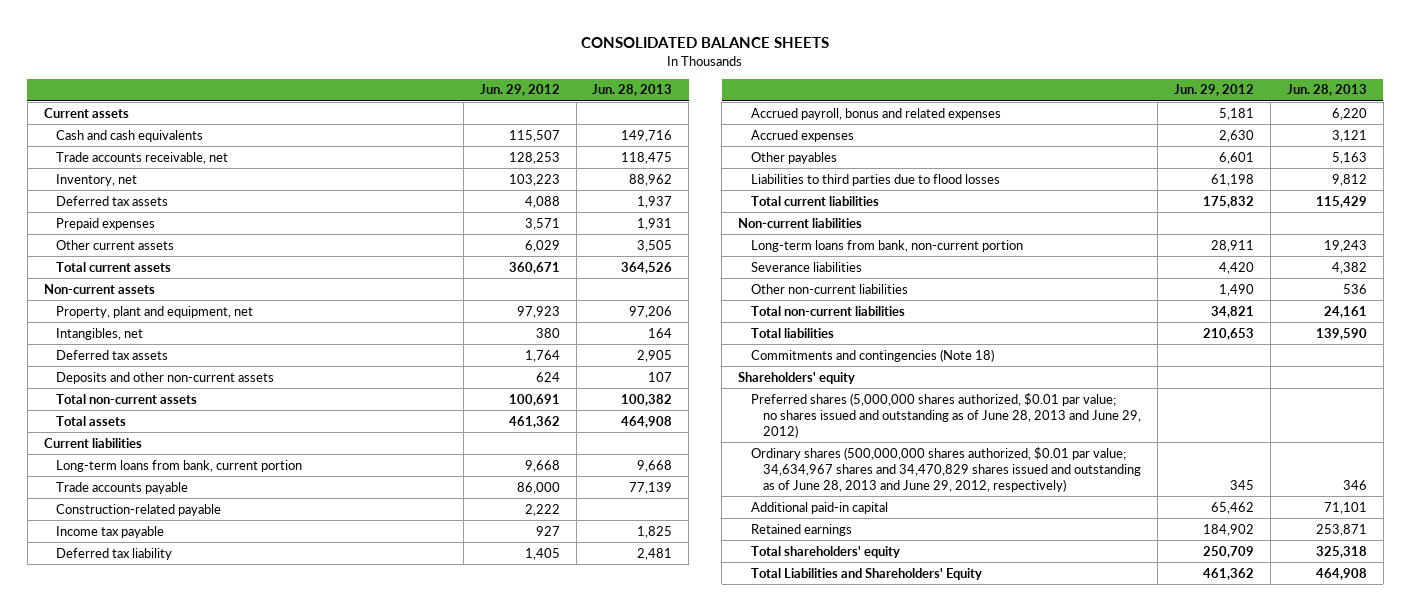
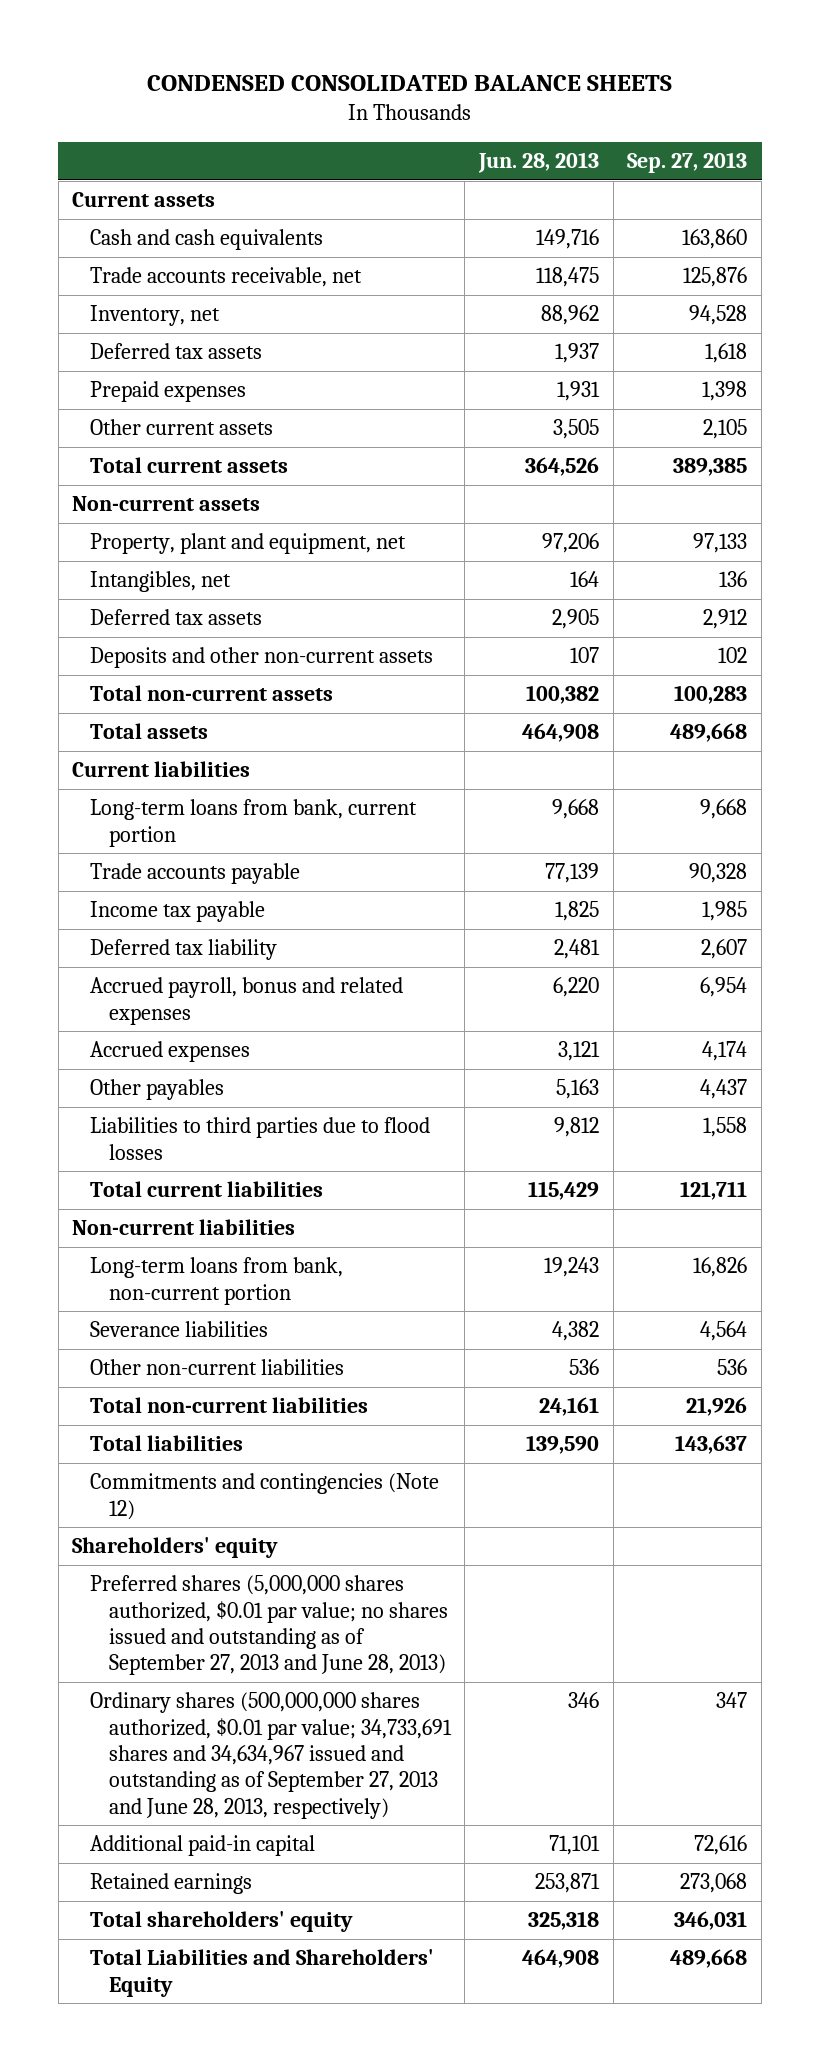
- CONSOLIDATED BALANCE SHEETS
+ CONDENSED CONSOLIDATED BALANCE SHEETS
- | Jun. 29, 2012 | Jun. 28, 2013
+ | Jun. 28, 2013 | Sep. 27, 2013
- Construction-related payable | 2,222 |
- Commitments and contingencies (Note 18)
+ Commitments and contingencies (Note 12)
- Preferred shares (5,000,000 shares authorized, $0.01 par value; no shares issued and outstanding as of June 28, 2013 and June 29, 2012)
- Ordinary shares (500,000,000 shares authorized, $0.01 par value; 34,634,967 shares and 34,470,829 shares issued and outstanding as of June 28, 2013 and June 29, 2012, respectively) | 345 | 346
+ Preferred shares (5,000,000 shares authorized, $0.01 par value; no shares issued and outstanding as of September 27, 2013 and June 28, 2013)
+ Ordinary shares (500,000,000 shares authorized, $0.01 par value; 34,733,691 shares and 34,634,967 issued and outstanding as of September 27, 2013 and June 28, 2013, respectively) | 346 | 347

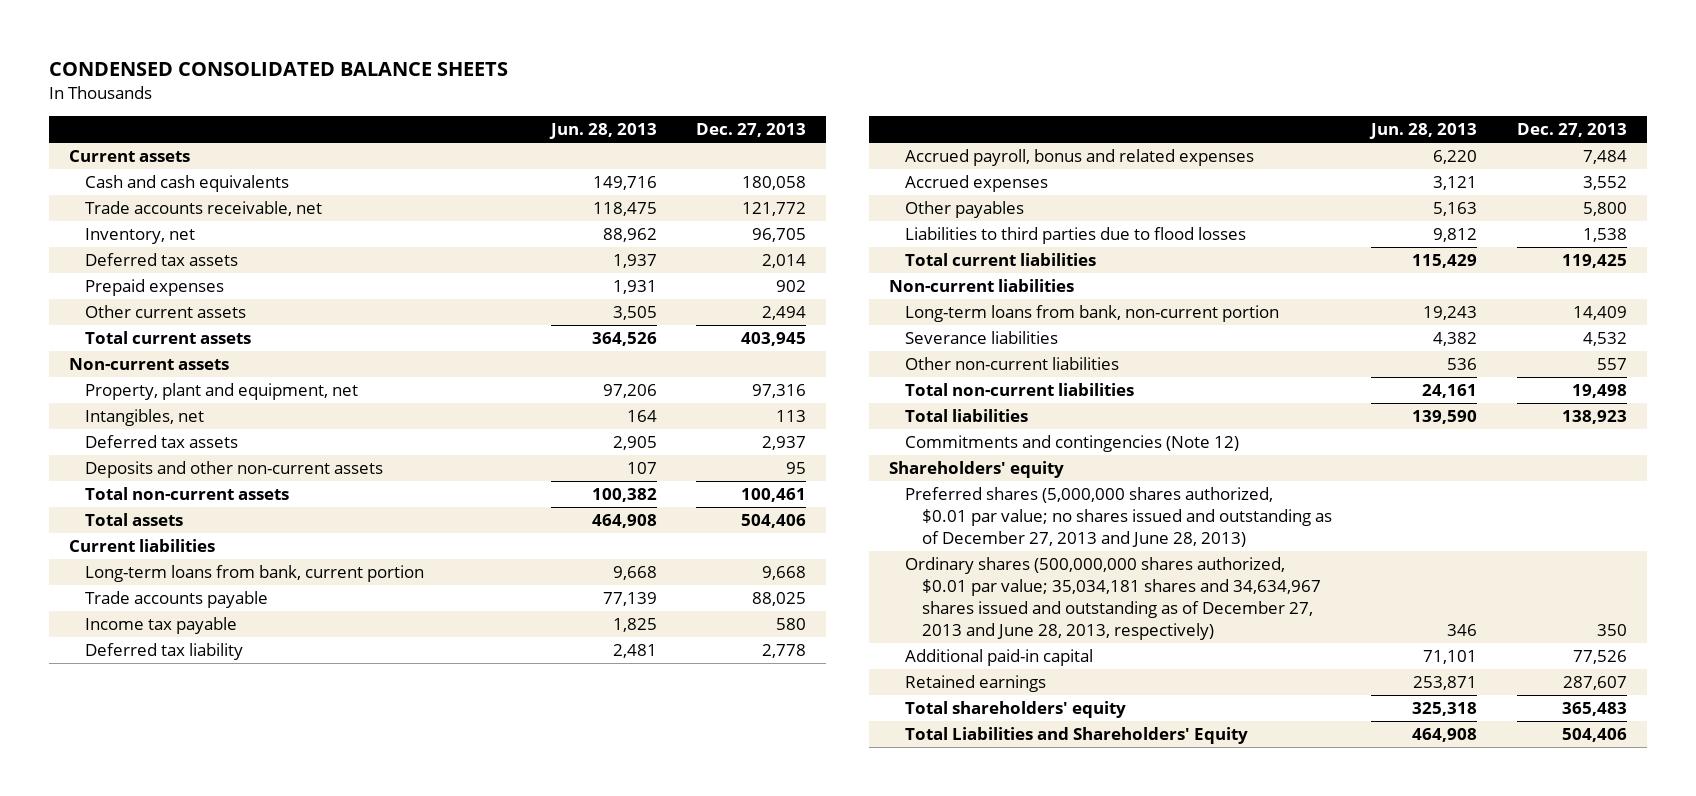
- | Jun. 28, 2013 | Sep. 27, 2013
+ | Jun. 28, 2013 | Dec. 27, 2013
- Preferred shares (5,000,000 shares authorized, $0.01 par value; no shares issued and outstanding as of September 27, 2013 and June 28, 2013)
- Ordinary shares (500,000,000 shares authorized, $0.01 par value; 34,733,691 shares and 34,634,967 issued and outstanding as of September 27, 2013 and June 28, 2013, respectively) | 346 | 347
+ Preferred shares (5,000,000 shares authorized, $0.01 par value; no shares issued and outstanding as of December 27, 2013 and June 28, 2013)
+ Ordinary shares (500,000,000 shares authorized, $0.01 par value; 35,034,181 shares and 34,634,967 shares issued and outstanding as of December 27, 2013 and June 28, 2013, respectively) | 346 | 350

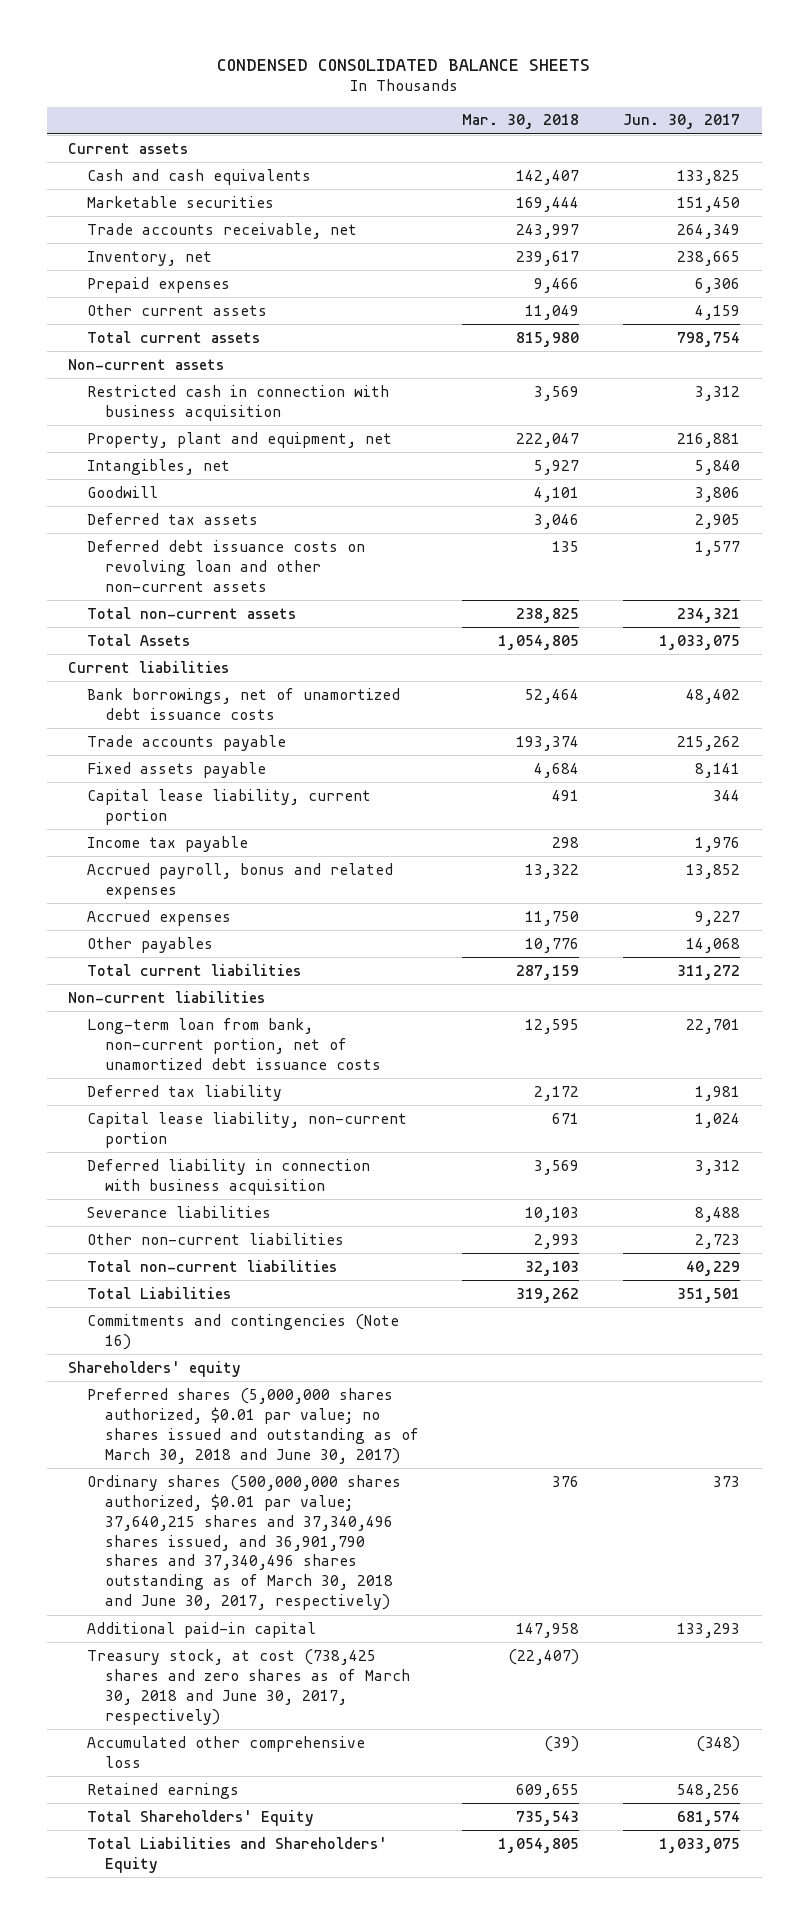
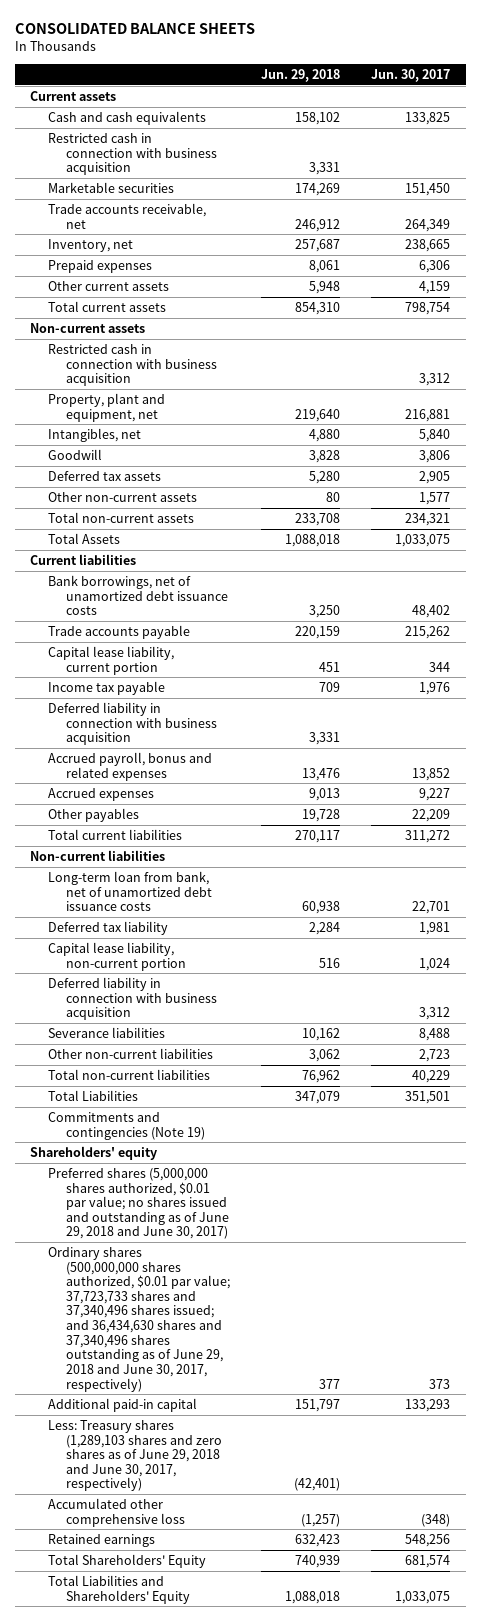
- CONDENSED CONSOLIDATED BALANCE SHEETS
+ CONSOLIDATED BALANCE SHEETS
- | Mar. 30, 2018 | Jun. 30, 2017
+ | Jun. 29, 2018 | Jun. 30, 2017
+ Restricted cash in connection with business acquisition | 3,331 |
- Deferred debt issuance costs on revolving loan and other non-current assets | 135 | 1,577
+ Other non-current assets | 80 | 1,577
- Fixed assets payable | 4,684 | 8,141
+ Deferred liability in connection with business acquisition | 3,331 |
- Other payables | 10,776 | 14,068
+ Other payables | 19,728 | 22,209
- Long-term loan from bank, non-current portion, net of unamortized debt issuance costs | 12,595 | 22,701
+ Long-term loan from bank, net of unamortized debt issuance costs | 60,938 | 22,701
- Commitments and contingencies (Note 16)
+ Commitments and contingencies (Note 19)
- Preferred shares (5,000,000 shares authorized, $0.01 par value; no shares issued and outstanding as of March 30, 2018 and June 30, 2017)
- Ordinary shares (500,000,000 shares authorized, $0.01 par value; 37,640,215 shares and 37,340,496 shares issued, and 36,901,790 shares and 37,340,496 shares outstanding as of March 30, 2018 and June 30, 2017, respectively) | 376 | 373
+ Preferred shares (5,000,000 shares authorized, $0.01 par value; no shares issued and outstanding as of June 29, 2018 and June 30, 2017)
+ Ordinary shares (500,000,000 shares authorized, $0.01 par value; 37,723,733 shares and 37,340,496 shares issued; and 36,434,630 shares and 37,340,496 shares outstanding as of June 29, 2018 and June 30, 2017, respectively) | 377 | 373
- Treasury stock, at cost (738,425 shares and zero shares as of March 30, 2018 and June 30, 2017, respectively) | (22,407) |
+ Less: Treasury shares (1,289,103 shares and zero shares as of June 29, 2018 and June 30, 2017, respectively) | (42,401) |

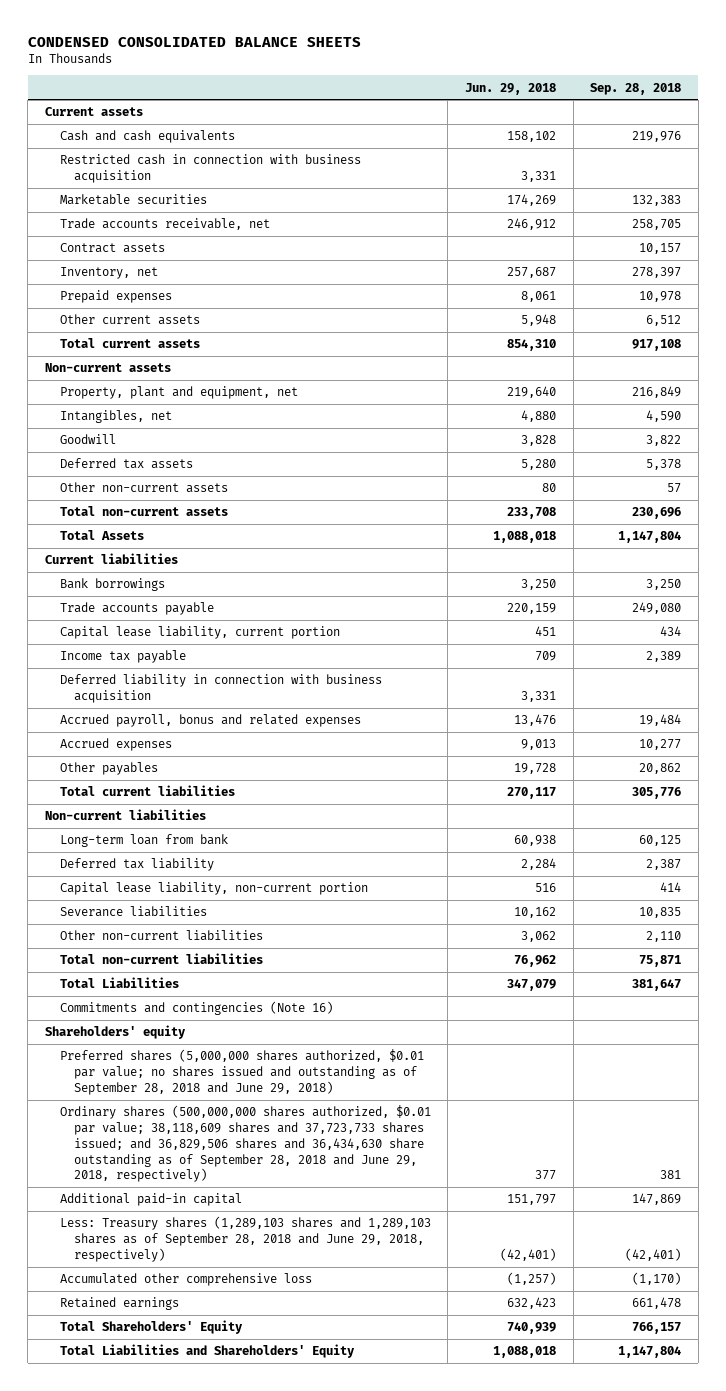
- CONSOLIDATED BALANCE SHEETS
+ CONDENSED CONSOLIDATED BALANCE SHEETS
- | Jun. 29, 2018 | Jun. 30, 2017
+ | Jun. 29, 2018 | Sep. 28, 2018
+ Contract assets | | 10,157
- Restricted cash in connection with business acquisition | | 3,312
- Bank borrowings, net of unamortized debt issuance costs | 3,250 | 48,402
+ Bank borrowings | 3,250 | 3,250
- Long-term loan from bank, net of unamortized debt issuance costs | 60,938 | 22,701
+ Long-term loan from bank | 60,938 | 60,125
- Deferred liability in connection with business acquisition | | 3,312
- Commitments and contingencies (Note 19)
+ Commitments and contingencies (Note 16)
- Preferred shares (5,000,000 shares authorized, $0.01 par value; no shares issued and outstanding as of June 29, 2018 and June 30, 2017)
- Ordinary shares (500,000,000 shares authorized, $0.01 par value; 37,723,733 shares and 37,340,496 shares issued; and 36,434,630 shares and 37,340,496 shares outstanding as of June 29, 2018 and June 30, 2017, respectively) | 377 | 373
+ Preferred shares (5,000,000 shares authorized, $0.01 par value; no shares issued and outstanding as of September 28, 2018 and June 29, 2018)
+ Ordinary shares (500,000,000 shares authorized, $0.01 par value; 38,118,609 shares and 37,723,733 shares issued; and 36,829,506 shares and 36,434,630 share outstanding as of September 28, 2018 and June 29, 2018, respectively) | 377 | 381
- Less: Treasury shares (1,289,103 shares and zero shares as of June 29, 2018 and June 30, 2017, respectively) | (42,401) |
+ Less: Treasury shares (1,289,103 shares and 1,289,103 shares as of September 28, 2018 and June 29, 2018, respectively) | (42,401) | (42,401)

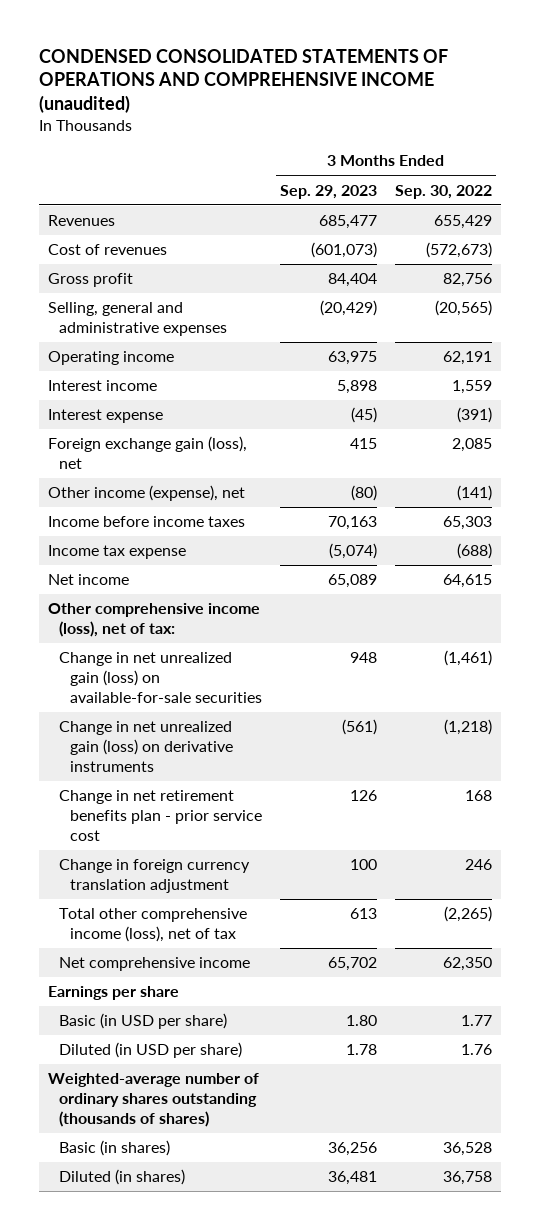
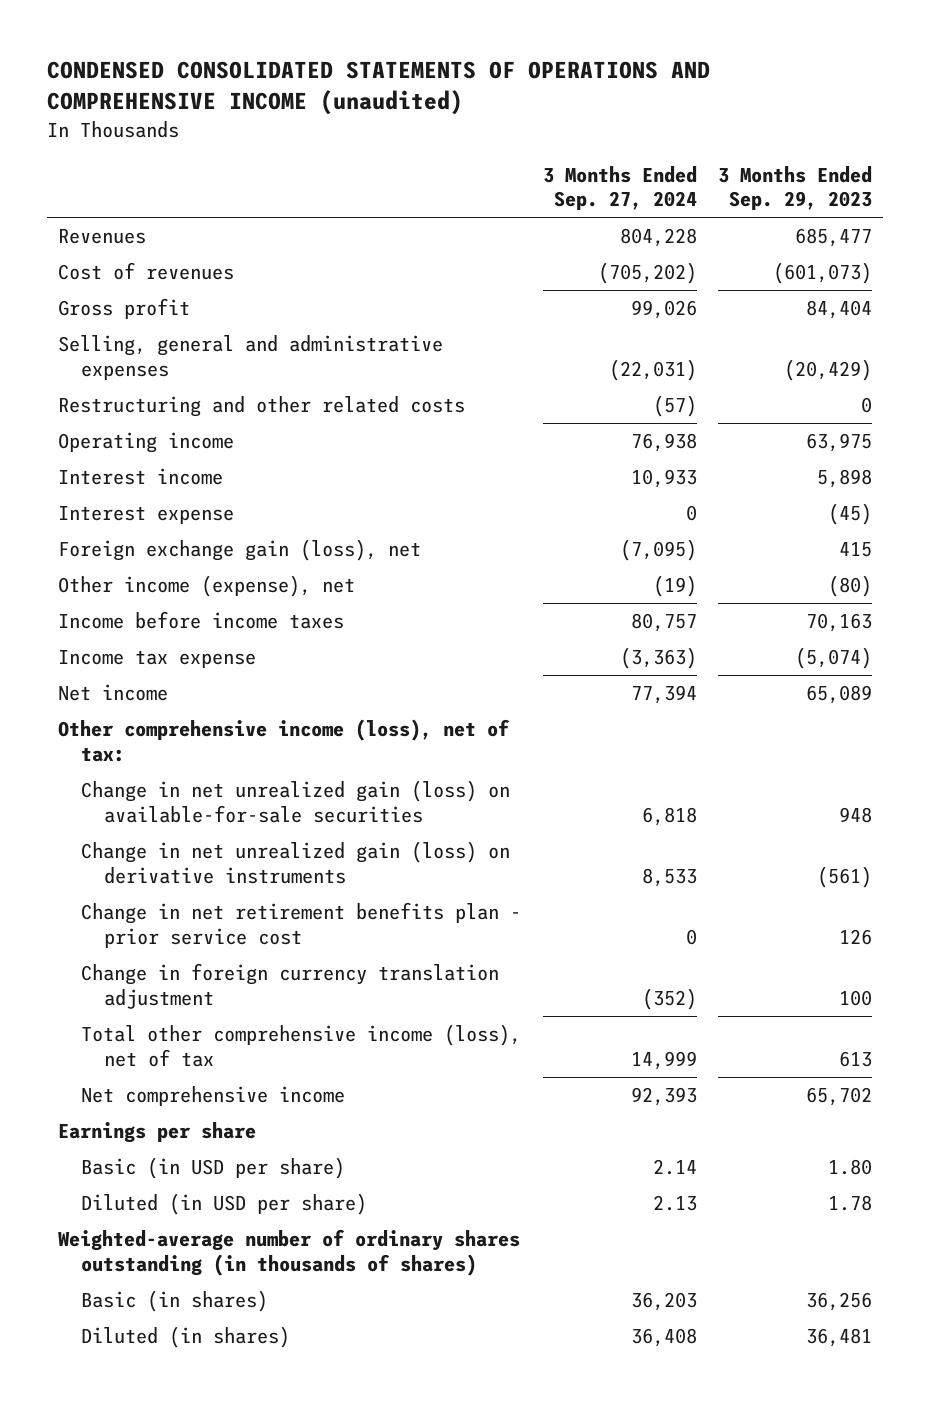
- | 3 Months Ended Sep. 29, 2023 | 3 Months Ended Sep. 30, 2022
+ | 3 Months Ended Sep. 27, 2024 | 3 Months Ended Sep. 29, 2023
+ Restructuring and other related costs | (57) | 0
- Weighted-average number of ordinary shares outstanding (thousands of shares)
+ Weighted-average number of ordinary shares outstanding (in thousands of shares)

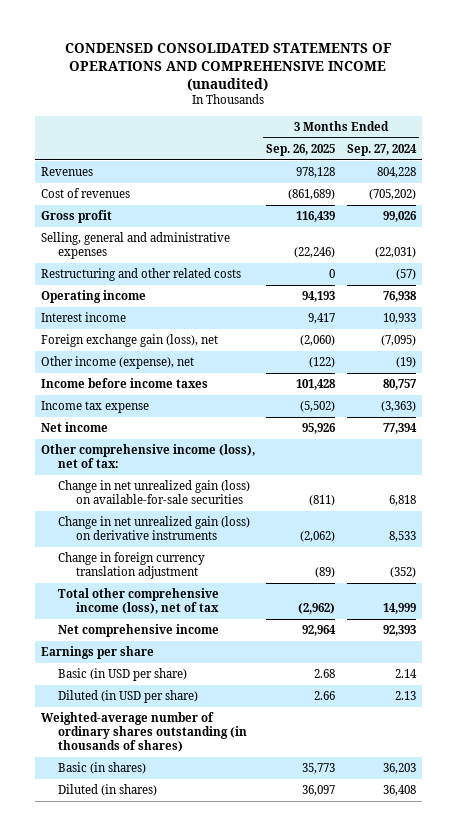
- | 3 Months Ended Sep. 27, 2024 | 3 Months Ended Sep. 29, 2023
+ | 3 Months Ended Sep. 26, 2025 | 3 Months Ended Sep. 27, 2024
- Interest expense | 0 | (45)
- Change in net retirement benefits plan - prior service cost | 0 | 126

